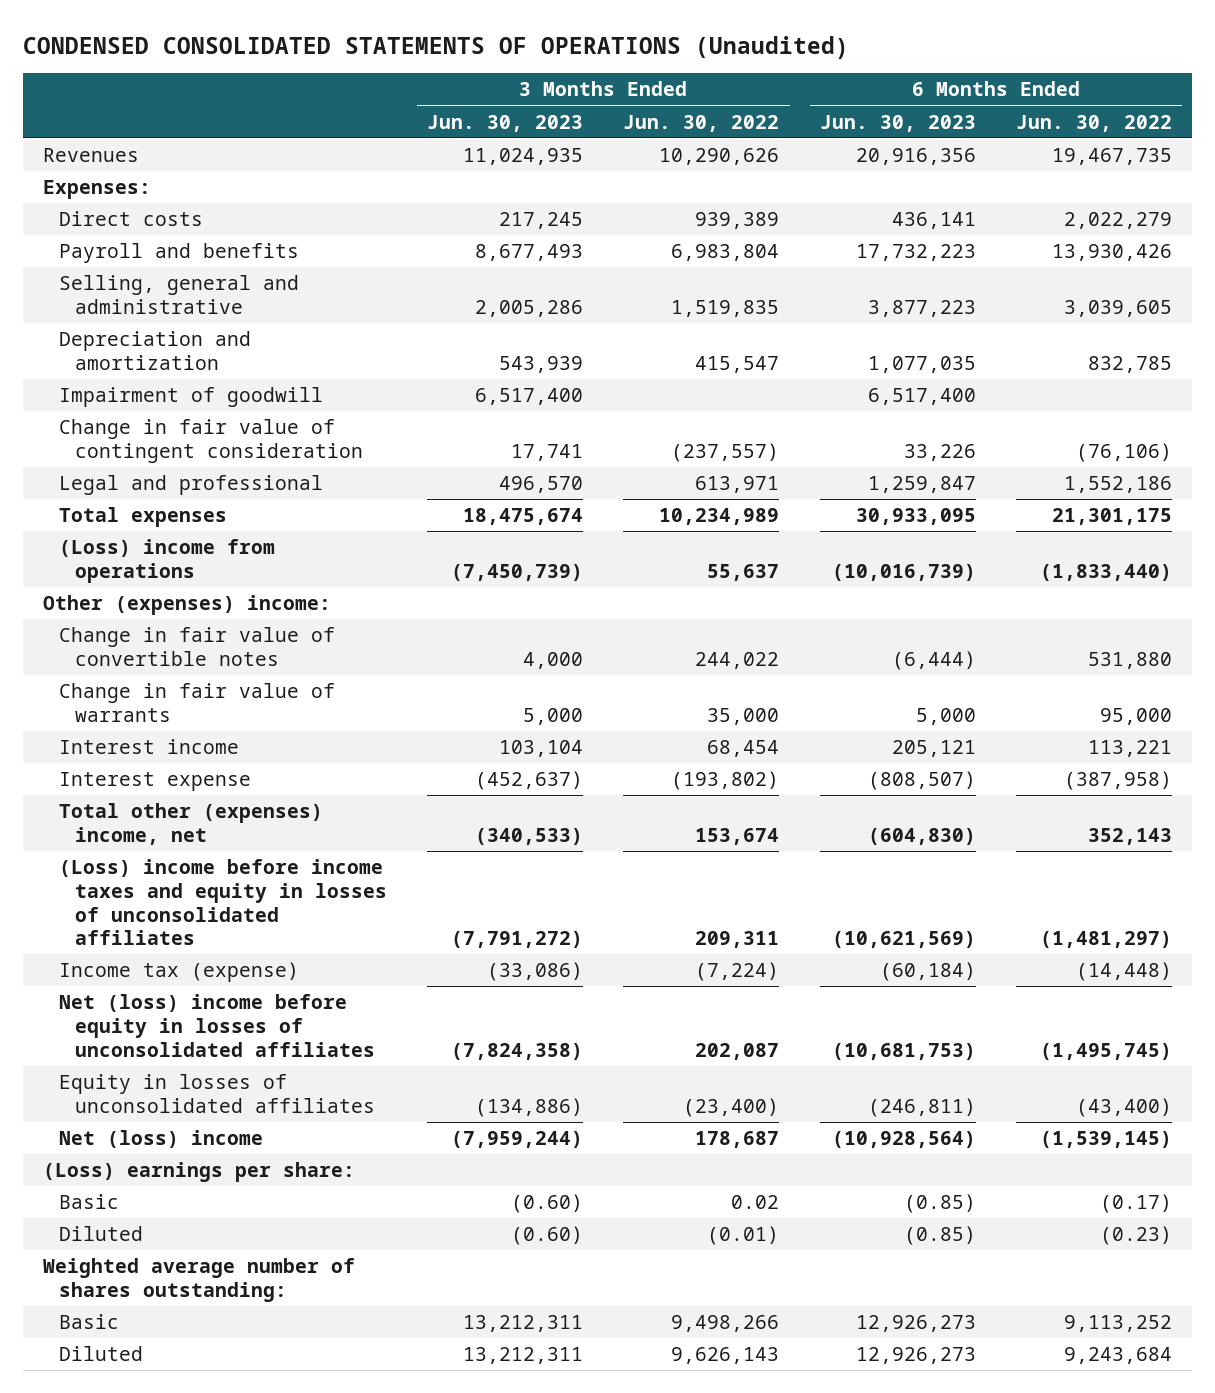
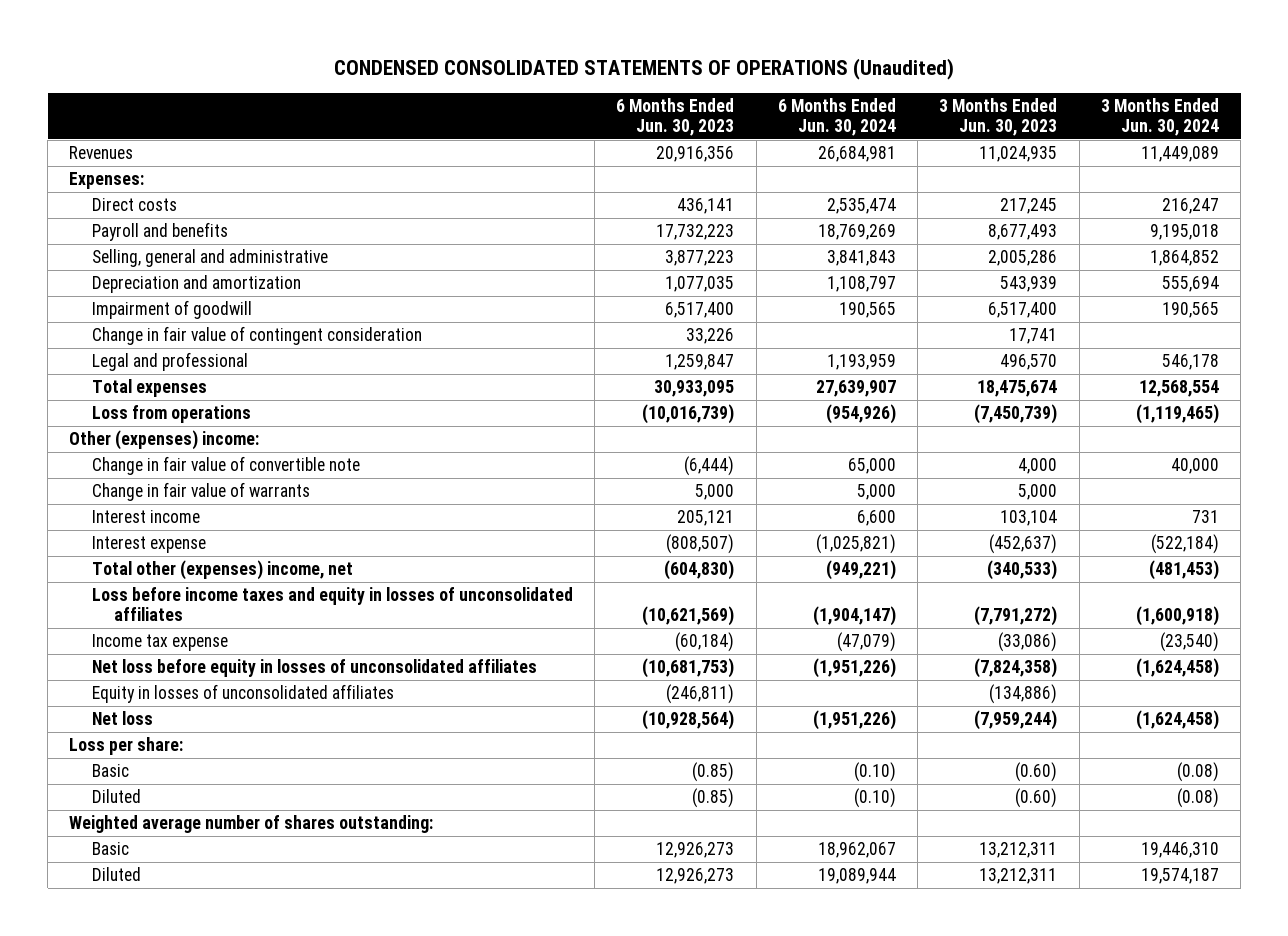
- | 3 Months Ended Jun. 30, 2023 | 3 Months Ended Jun. 30, 2022 | 6 Months Ended Jun. 30, 2023 | 6 Months Ended Jun. 30, 2022
+ | 6 Months Ended Jun. 30, 2023 | 6 Months Ended Jun. 30, 2024 | 3 Months Ended Jun. 30, 2023 | 3 Months Ended Jun. 30, 2024
- (Loss) income from operations | (7,450,739) | 55,637 | (10,016,739) | (1,833,440)
+ Loss from operations | (10,016,739) | (954,926) | (7,450,739) | (1,119,465)
- Change in fair value of convertible notes | 4,000 | 244,022 | (6,444) | 531,880
+ Change in fair value of convertible note | (6,444) | 65,000 | 4,000 | 40,000
- (Loss) income before income taxes and equity in losses of unconsolidated affiliates | (7,791,272) | 209,311 | (10,621,569) | (1,481,297)
- Income tax (expense) | (33,086) | (7,224) | (60,184) | (14,448)
- Net (loss) income before equity in losses of unconsolidated affiliates | (7,824,358) | 202,087 | (10,681,753) | (1,495,745)
+ Loss before income taxes and equity in losses of unconsolidated affiliates | (10,621,569) | (1,904,147) | (7,791,272) | (1,600,918)
+ Income tax expense | (60,184) | (47,079) | (33,086) | (23,540)
+ Net loss before equity in losses of unconsolidated affiliates | (10,681,753) | (1,951,226) | (7,824,358) | (1,624,458)
- Net (loss) income | (7,959,244) | 178,687 | (10,928,564) | (1,539,145)
- (Loss) earnings per share:
+ Net loss | (10,928,564) | (1,951,226) | (7,959,244) | (1,624,458)
+ Loss per share:

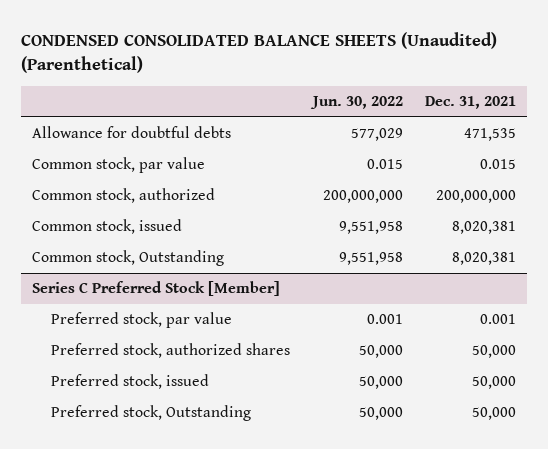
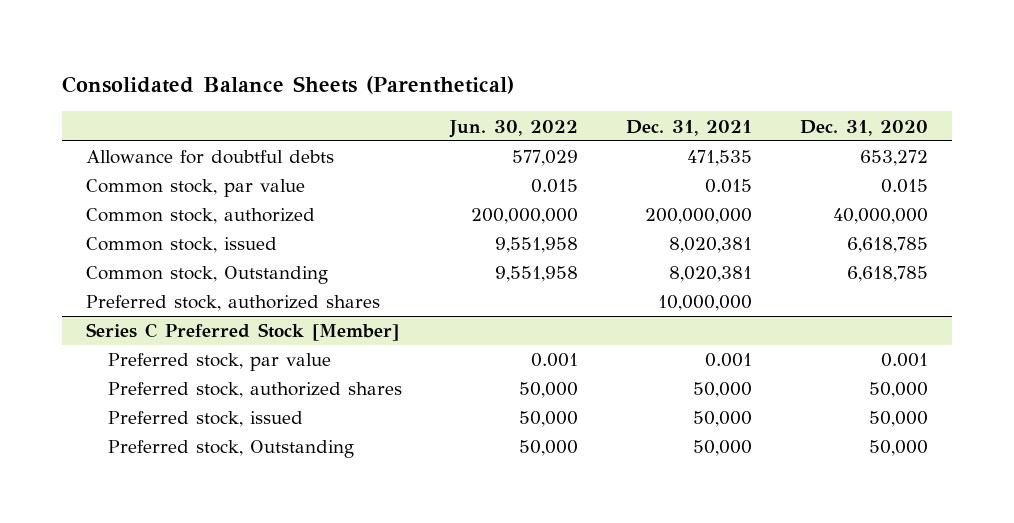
- CONDENSED CONSOLIDATED BALANCE SHEETS (Unaudited) (Parenthetical)
+ Consolidated Balance Sheets (Parenthetical)
- | Jun. 30, 2022 | Dec. 31, 2021
+ | Jun. 30, 2022 | Dec. 31, 2021 | Dec. 31, 2020
+ Preferred stock, authorized shares | | 10,000,000 |

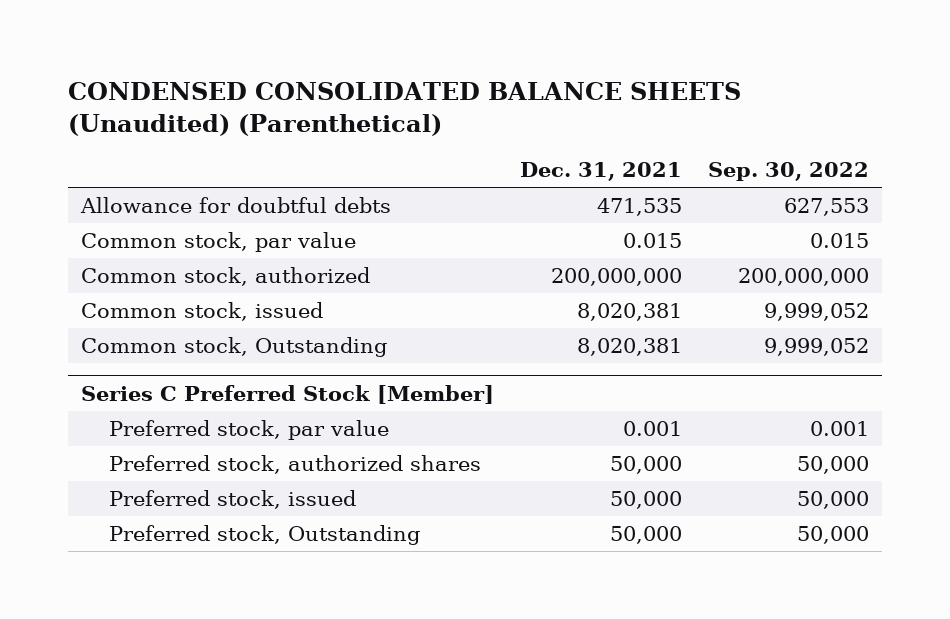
- Consolidated Balance Sheets (Parenthetical)
+ CONDENSED CONSOLIDATED BALANCE SHEETS (Unaudited) (Parenthetical)
- | Jun. 30, 2022 | Dec. 31, 2021 | Dec. 31, 2020
+ | Dec. 31, 2021 | Sep. 30, 2022
- Preferred stock, authorized shares | | 10,000,000 |

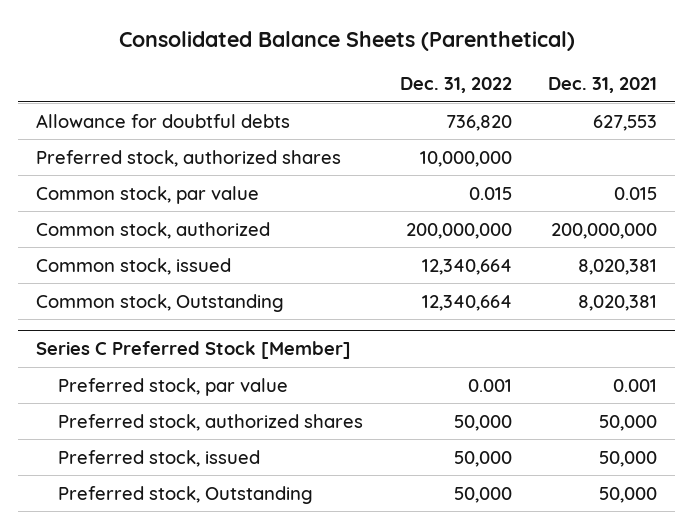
- CONDENSED CONSOLIDATED BALANCE SHEETS (Unaudited) (Parenthetical)
+ Consolidated Balance Sheets (Parenthetical)
- | Dec. 31, 2021 | Sep. 30, 2022
+ | Dec. 31, 2022 | Dec. 31, 2021
- Allowance for doubtful debts | 471,535 | 627,553
+ Allowance for doubtful debts | 736,820 | 627,553
+ Preferred stock, authorized shares | 10,000,000 |

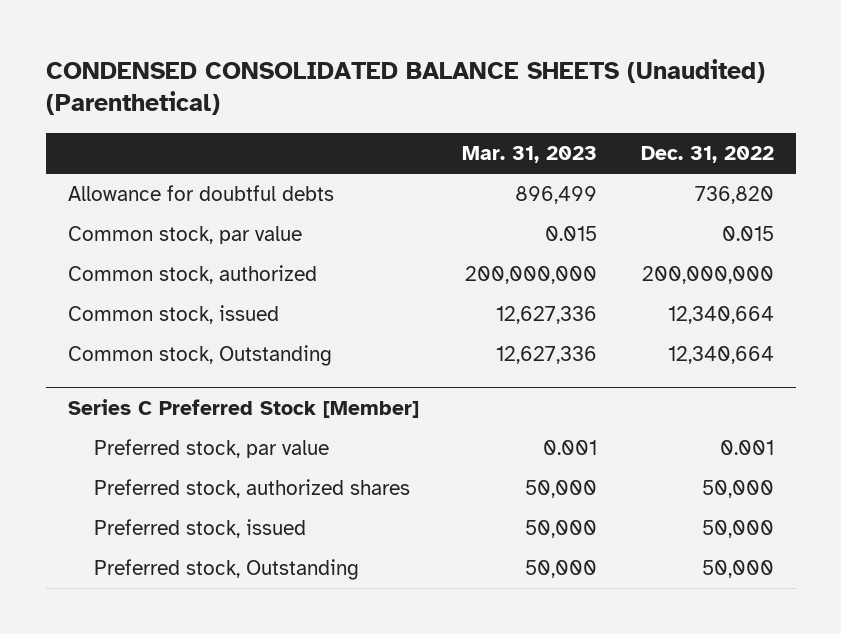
- Consolidated Balance Sheets (Parenthetical)
+ CONDENSED CONSOLIDATED BALANCE SHEETS (Unaudited) (Parenthetical)
- | Dec. 31, 2022 | Dec. 31, 2021
+ | Mar. 31, 2023 | Dec. 31, 2022
- Preferred stock, authorized shares | 10,000,000 |

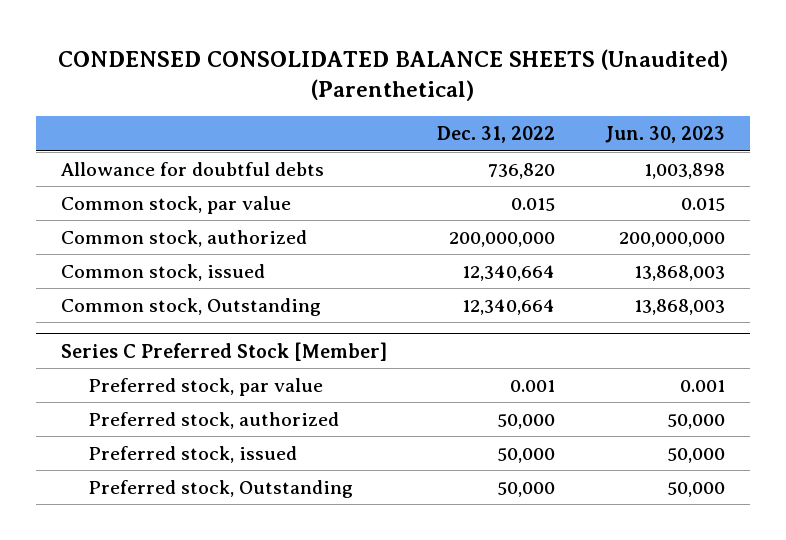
- | Mar. 31, 2023 | Dec. 31, 2022
+ | Dec. 31, 2022 | Jun. 30, 2023
@ Series C Preferred Stock [Member]
- Preferred stock, authorized shares | 50,000 | 50,000
+ Preferred stock, authorized | 50,000 | 50,000

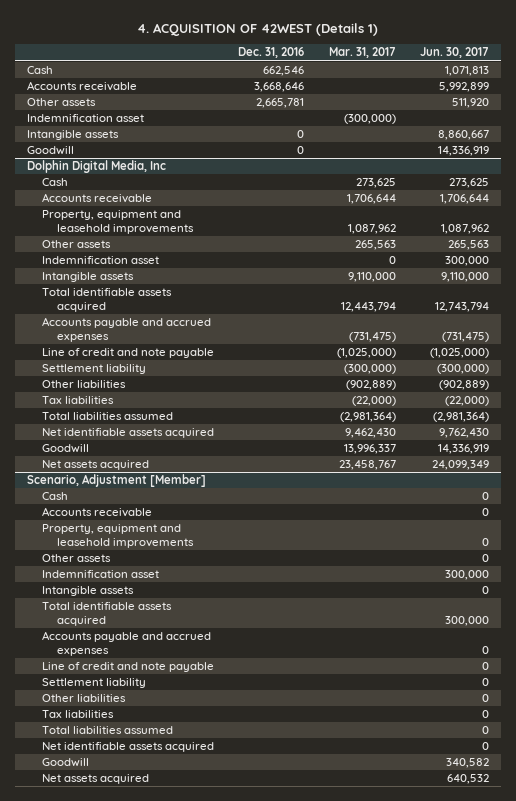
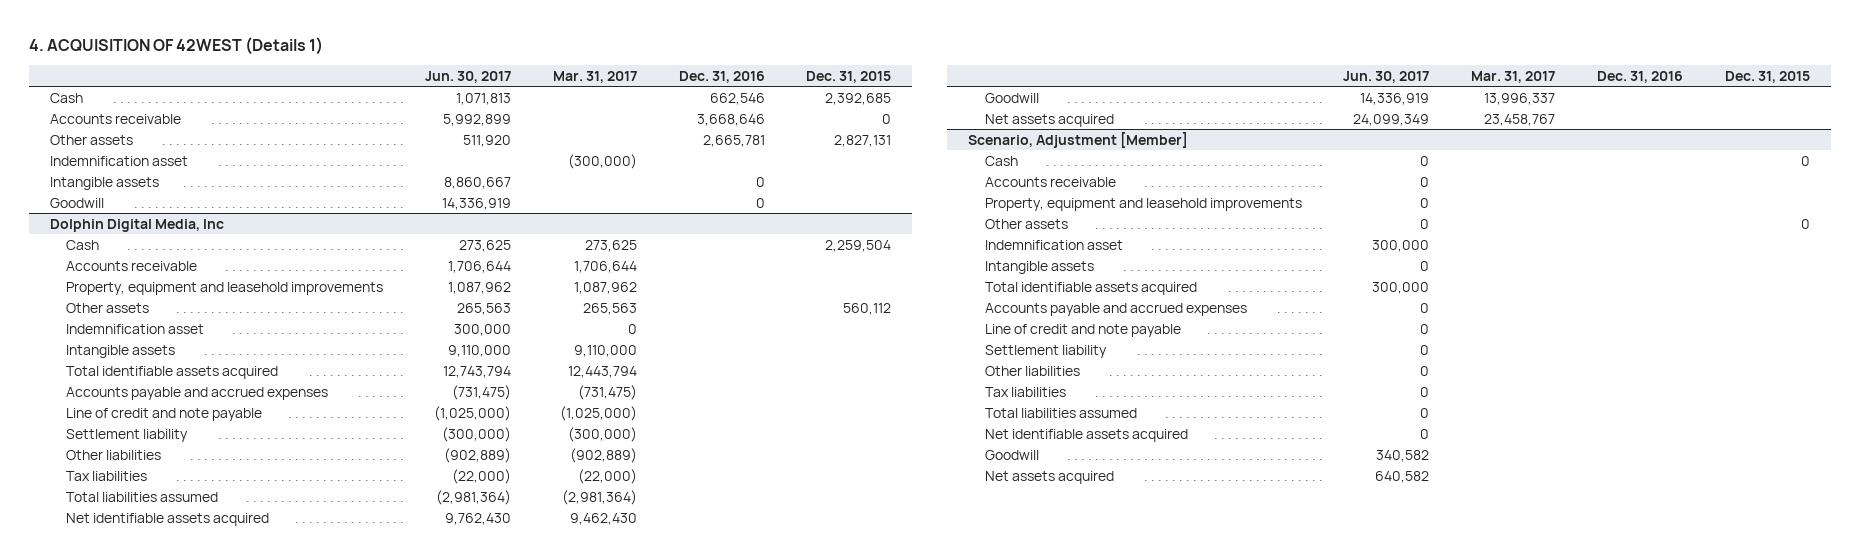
- | Dec. 31, 2016 | Mar. 31, 2017 | Jun. 30, 2017
+ | Jun. 30, 2017 | Mar. 31, 2017 | Dec. 31, 2016 | Dec. 31, 2015
@ Scenario, Adjustment [Member]
- Net assets acquired | | | 640,532
+ Net assets acquired | 640,582 | | |

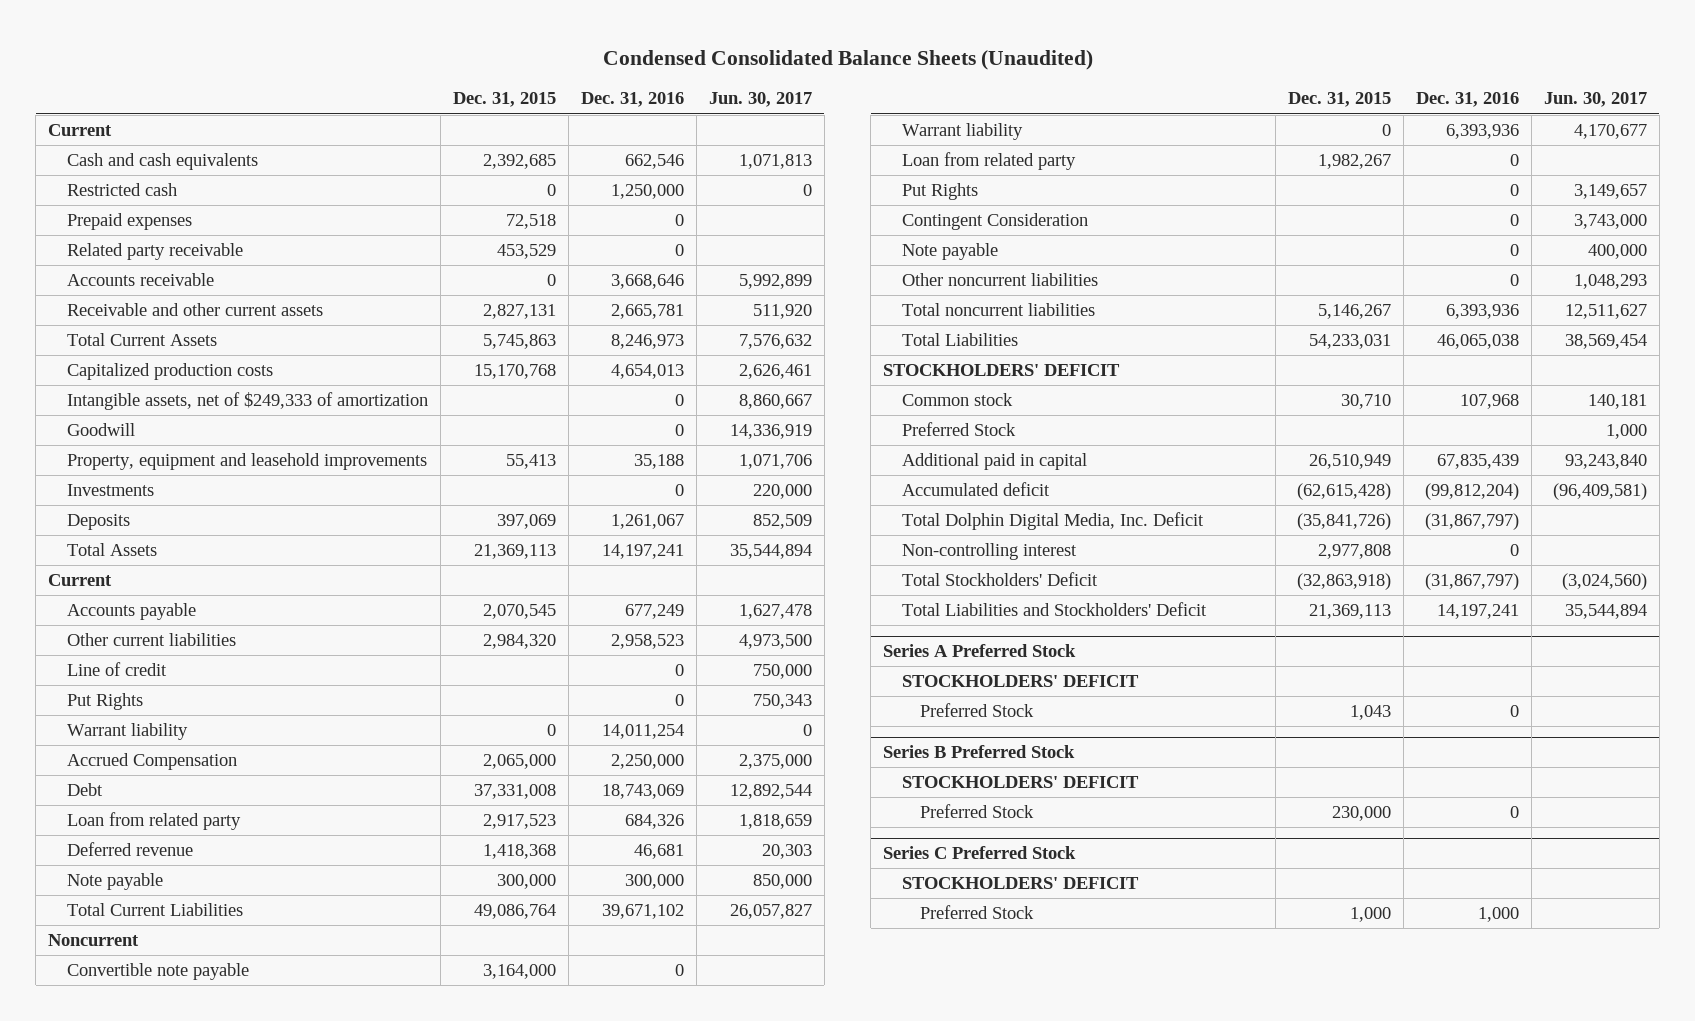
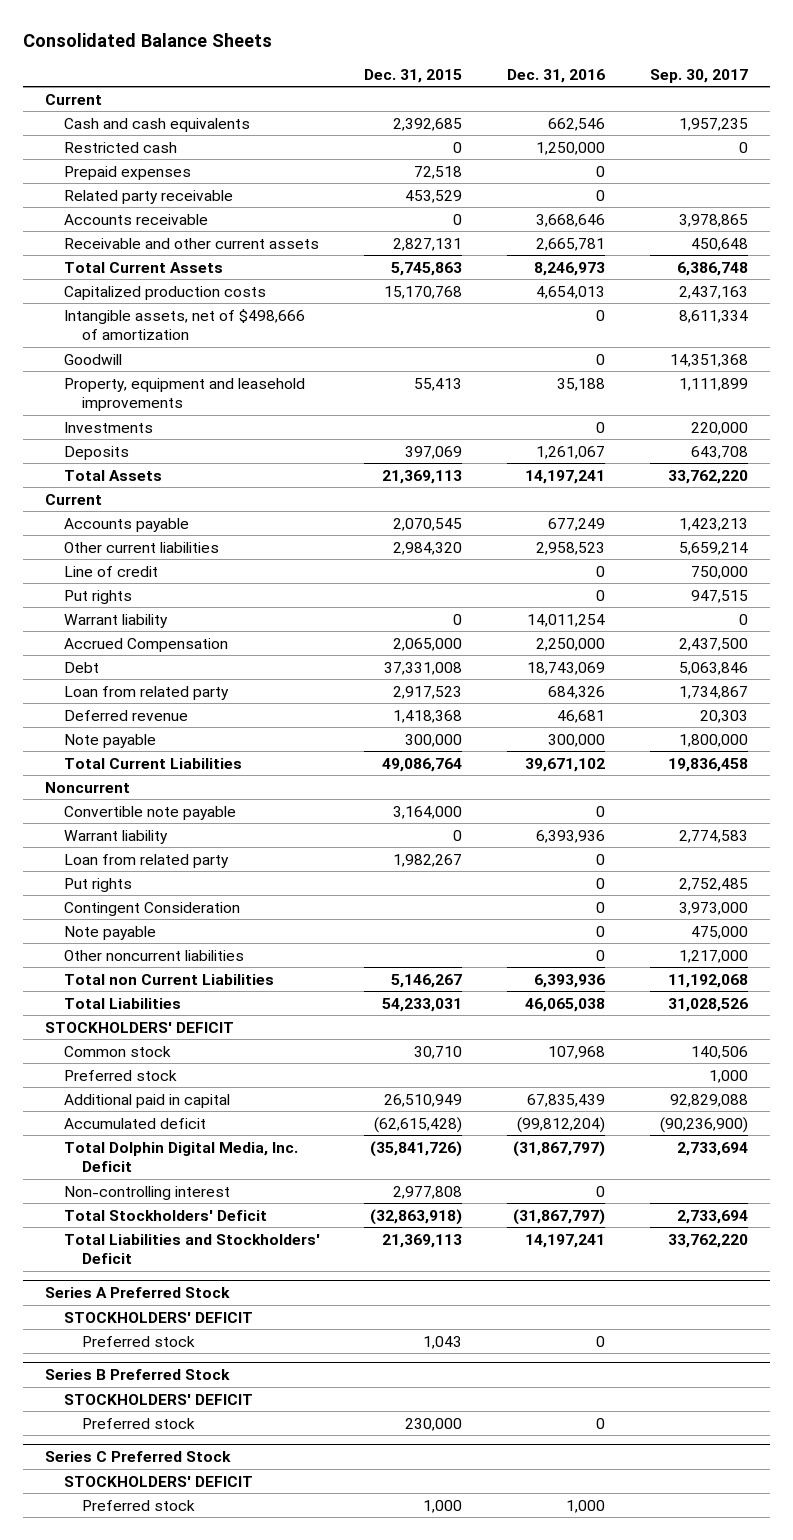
- Condensed Consolidated Balance Sheets (Unaudited)
+ Consolidated Balance Sheets
- | Dec. 31, 2015 | Dec. 31, 2016 | Jun. 30, 2017
+ | Dec. 31, 2015 | Dec. 31, 2016 | Sep. 30, 2017
- Intangible assets, net of $249,333 of amortization | | 0 | 8,860,667
+ Intangible assets, net of $498,666 of amortization | | 0 | 8,611,334
- Put Rights | | 0 | 750,343
+ Put rights | | 0 | 947,515
- Put Rights | | 0 | 3,149,657
+ Put rights | | 0 | 2,752,485
- Total noncurrent liabilities | 5,146,267 | 6,393,936 | 12,511,627
+ Total non Current Liabilities | 5,146,267 | 6,393,936 | 11,192,068
- Preferred Stock | | | 1,000
+ Preferred stock | | | 1,000
@ Series A Preferred Stock
- Preferred Stock | 1,043 | 0 |
+ Preferred stock | 1,043 | 0 |
@ Series B Preferred Stock
- Preferred Stock | 230,000 | 0 |
+ Preferred stock | 230,000 | 0 |
@ Series C Preferred Stock
- Preferred Stock | 1,000 | 1,000 |
+ Preferred stock | 1,000 | 1,000 |

